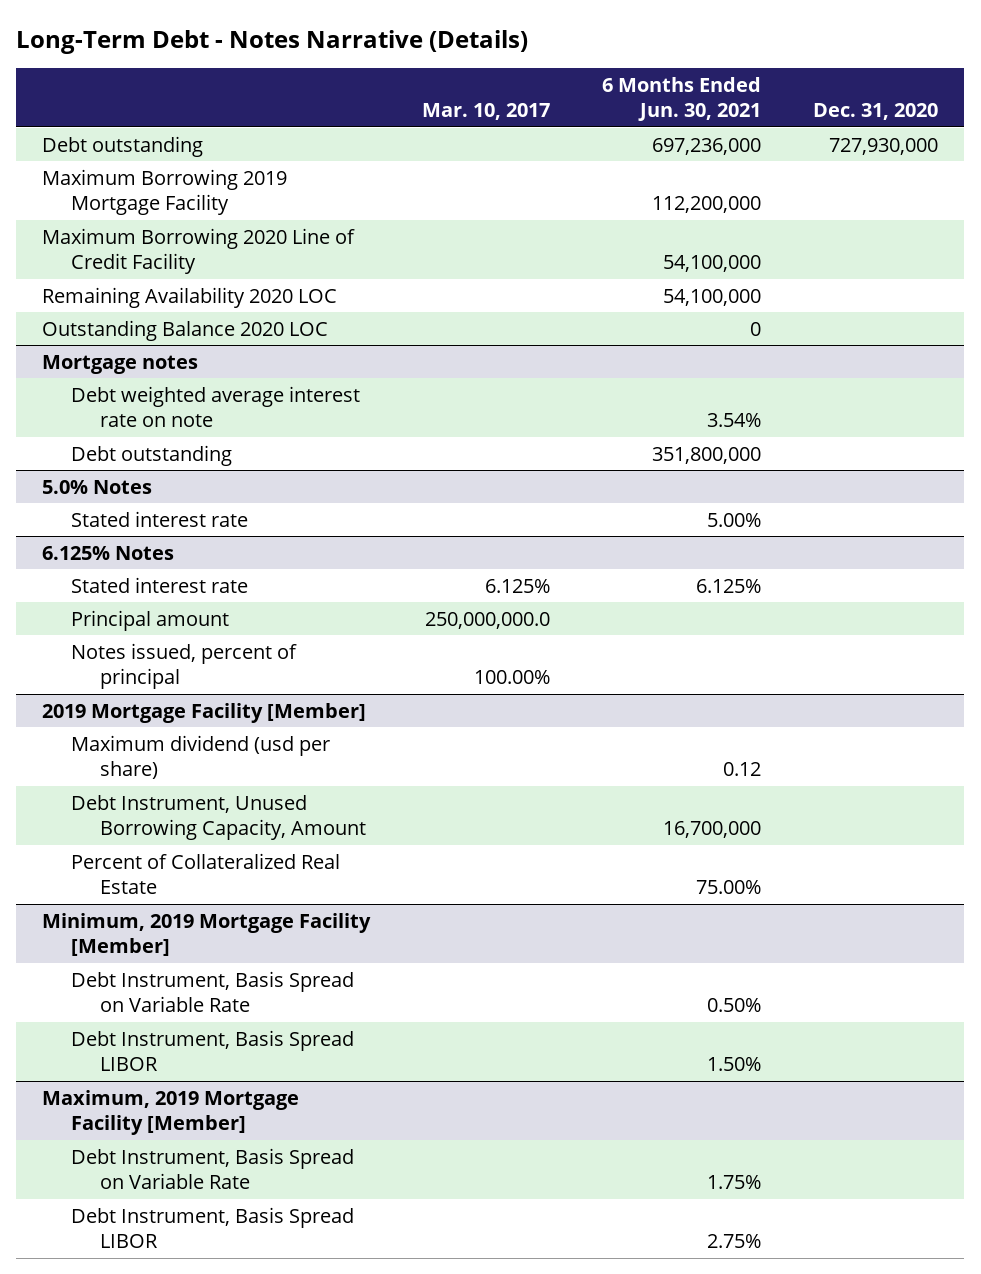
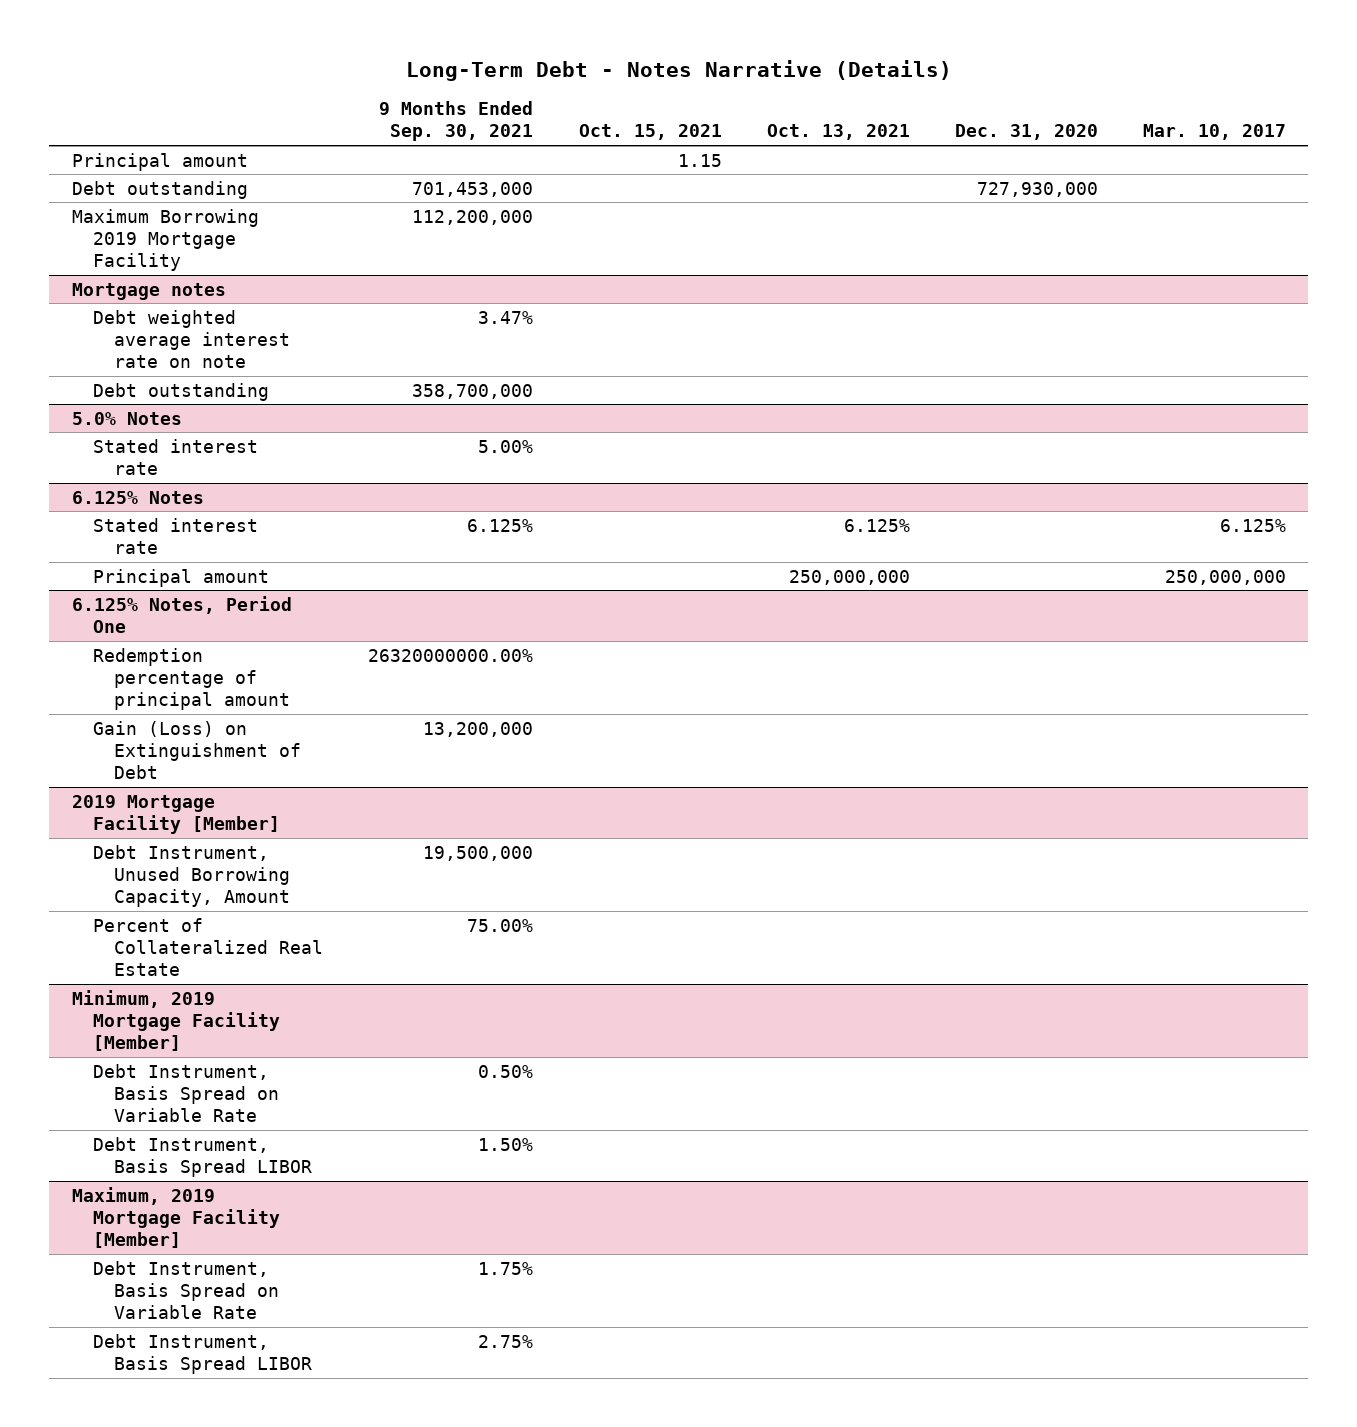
- | Mar. 10, 2017 | 6 Months Ended Jun. 30, 2021 | Dec. 31, 2020
+ | 9 Months Ended Sep. 30, 2021 | Oct. 15, 2021 | Oct. 13, 2021 | Dec. 31, 2020 | Mar. 10, 2017
+ Principal amount | | 1.15 | | |
- Maximum Borrowing 2020 Line of Credit Facility | | 54,100,000 |
- Remaining Availability 2020 LOC | | 54,100,000 |
- Outstanding Balance 2020 LOC | | 0 |
@ 6.125% Notes
- Principal amount | 250,000,000.0 | |
- Notes issued, percent of principal | 100.00% | |
+ Principal amount | | | 250,000,000 | | 250,000,000
+ 6.125% Notes, Period One
+ Redemption percentage of principal amount | 26320000000.00% | | | |
+ Gain (Loss) on Extinguishment of Debt | 13,200,000 | | | |
@ 2019 Mortgage Facility [Member]
- Maximum dividend (usd per share) | | 0.12 |

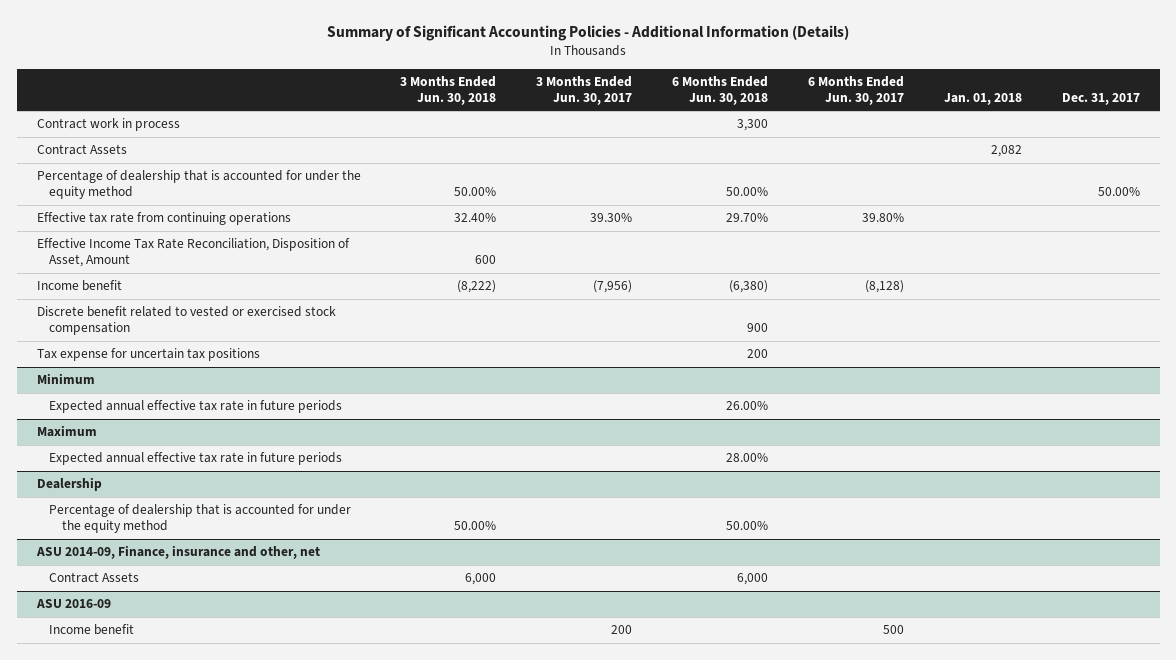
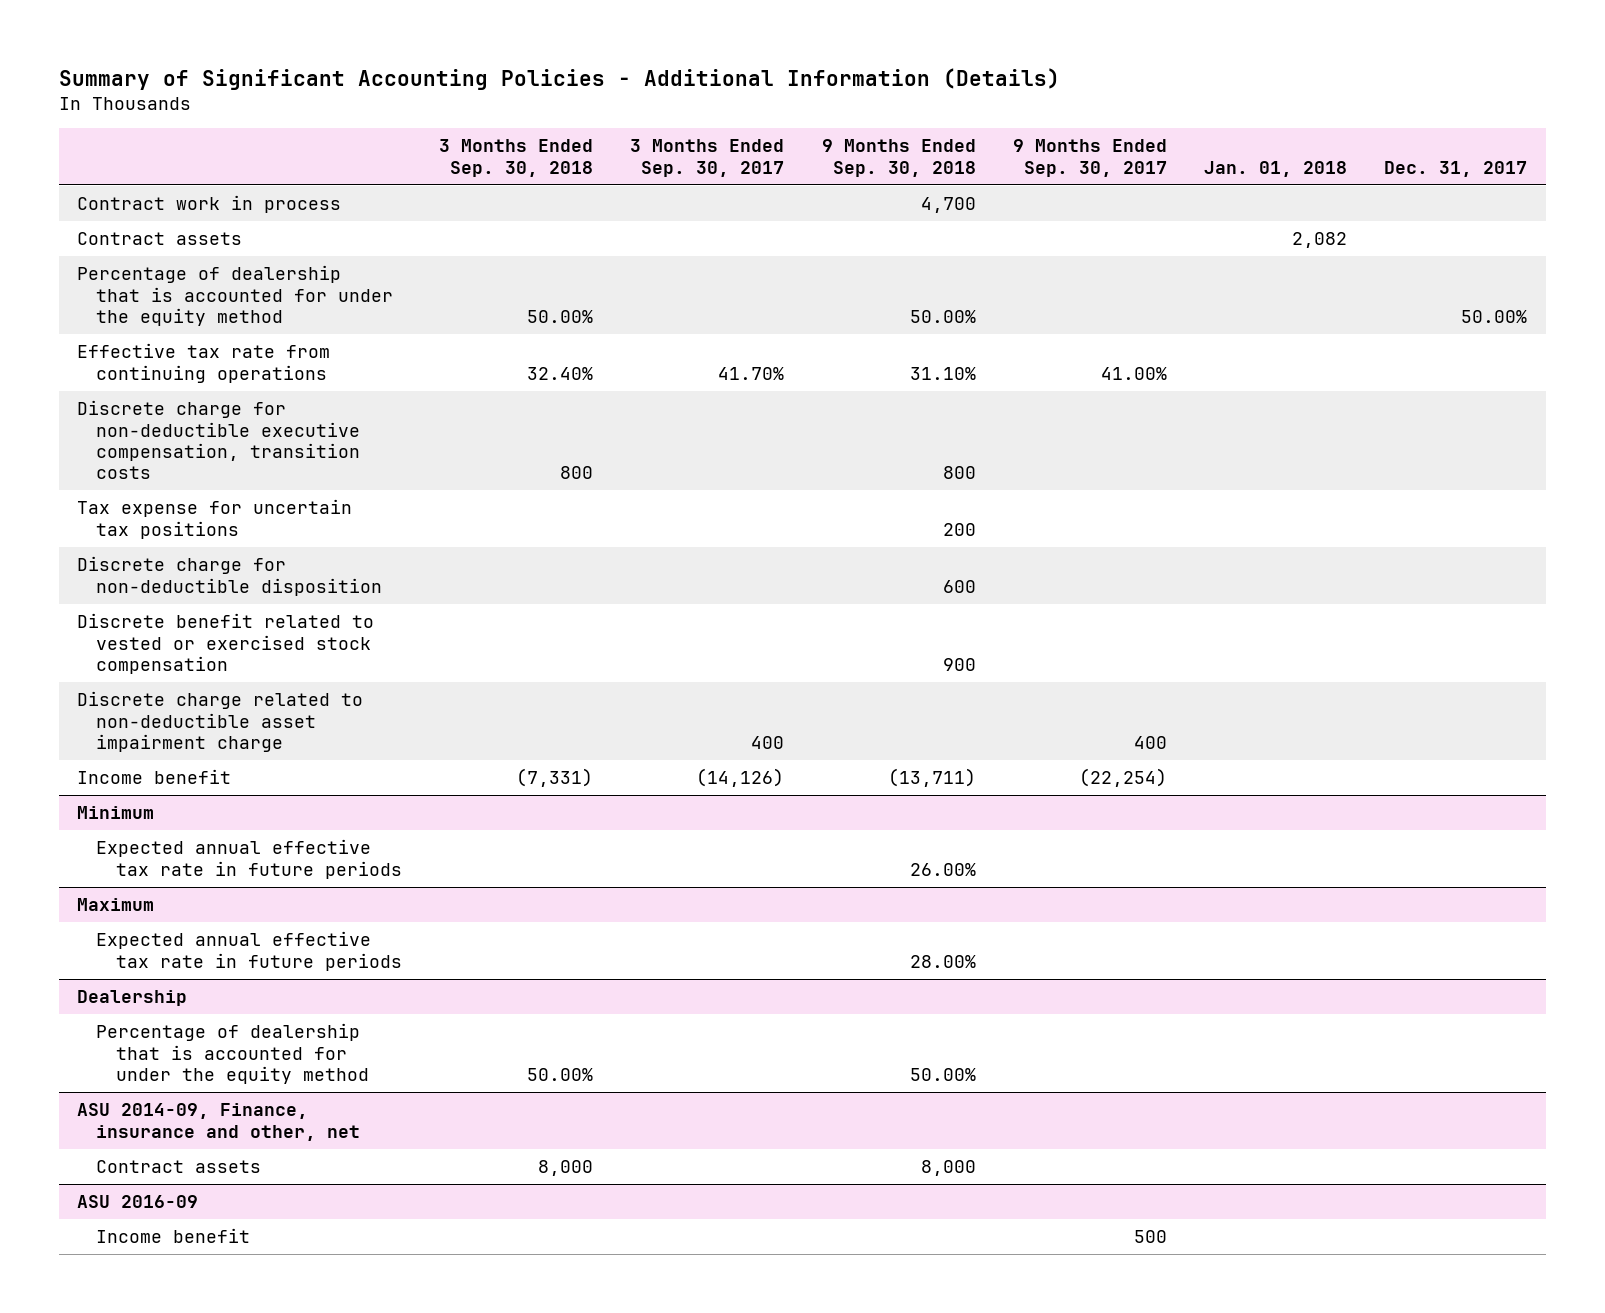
- | 3 Months Ended Jun. 30, 2018 | 3 Months Ended Jun. 30, 2017 | 6 Months Ended Jun. 30, 2018 | 6 Months Ended Jun. 30, 2017 | Jan. 01, 2018 | Dec. 31, 2017
+ | 3 Months Ended Sep. 30, 2018 | 3 Months Ended Sep. 30, 2017 | 9 Months Ended Sep. 30, 2018 | 9 Months Ended Sep. 30, 2017 | Jan. 01, 2018 | Dec. 31, 2017
- Contract Assets | | | | | 2,082 |
+ Contract assets | | | | | 2,082 |
- Effective Income Tax Rate Reconciliation, Disposition of Asset, Amount | 600 | | | | |
+ Discrete charge for non-deductible executive compensation, transition costs | 800 | | 800 | | |
+ Discrete charge for non-deductible disposition | | | 600 | | |
moved down: Discrete benefit related to vested or exercised stock compensation | | | 900 | | |
+ Discrete charge related to non-deductible asset impairment charge | | 400 | | 400 | |
moved down: Income benefit | (7,331) | (14,126) | (13,711) | (22,254) | |
@ ASU 2014-09, Finance, insurance and other, net
- Contract Assets | 6,000 | | 6,000 | | |
+ Contract assets | 8,000 | | 8,000 | | |

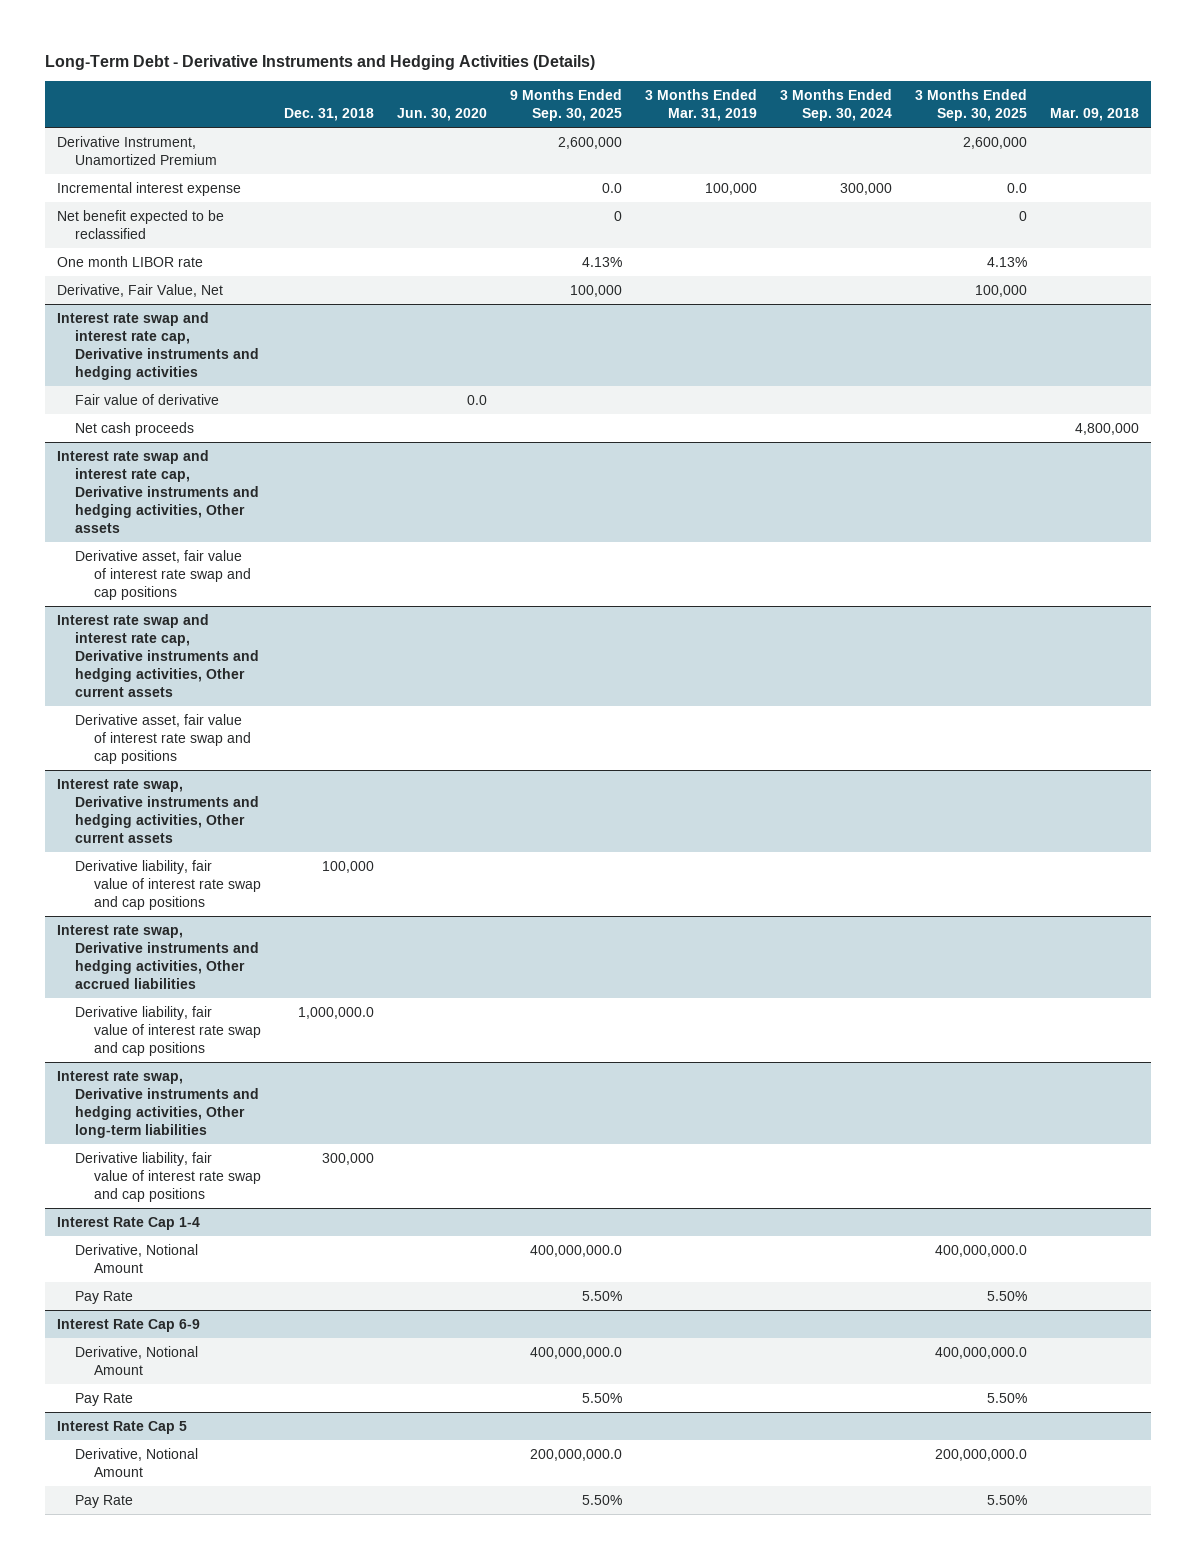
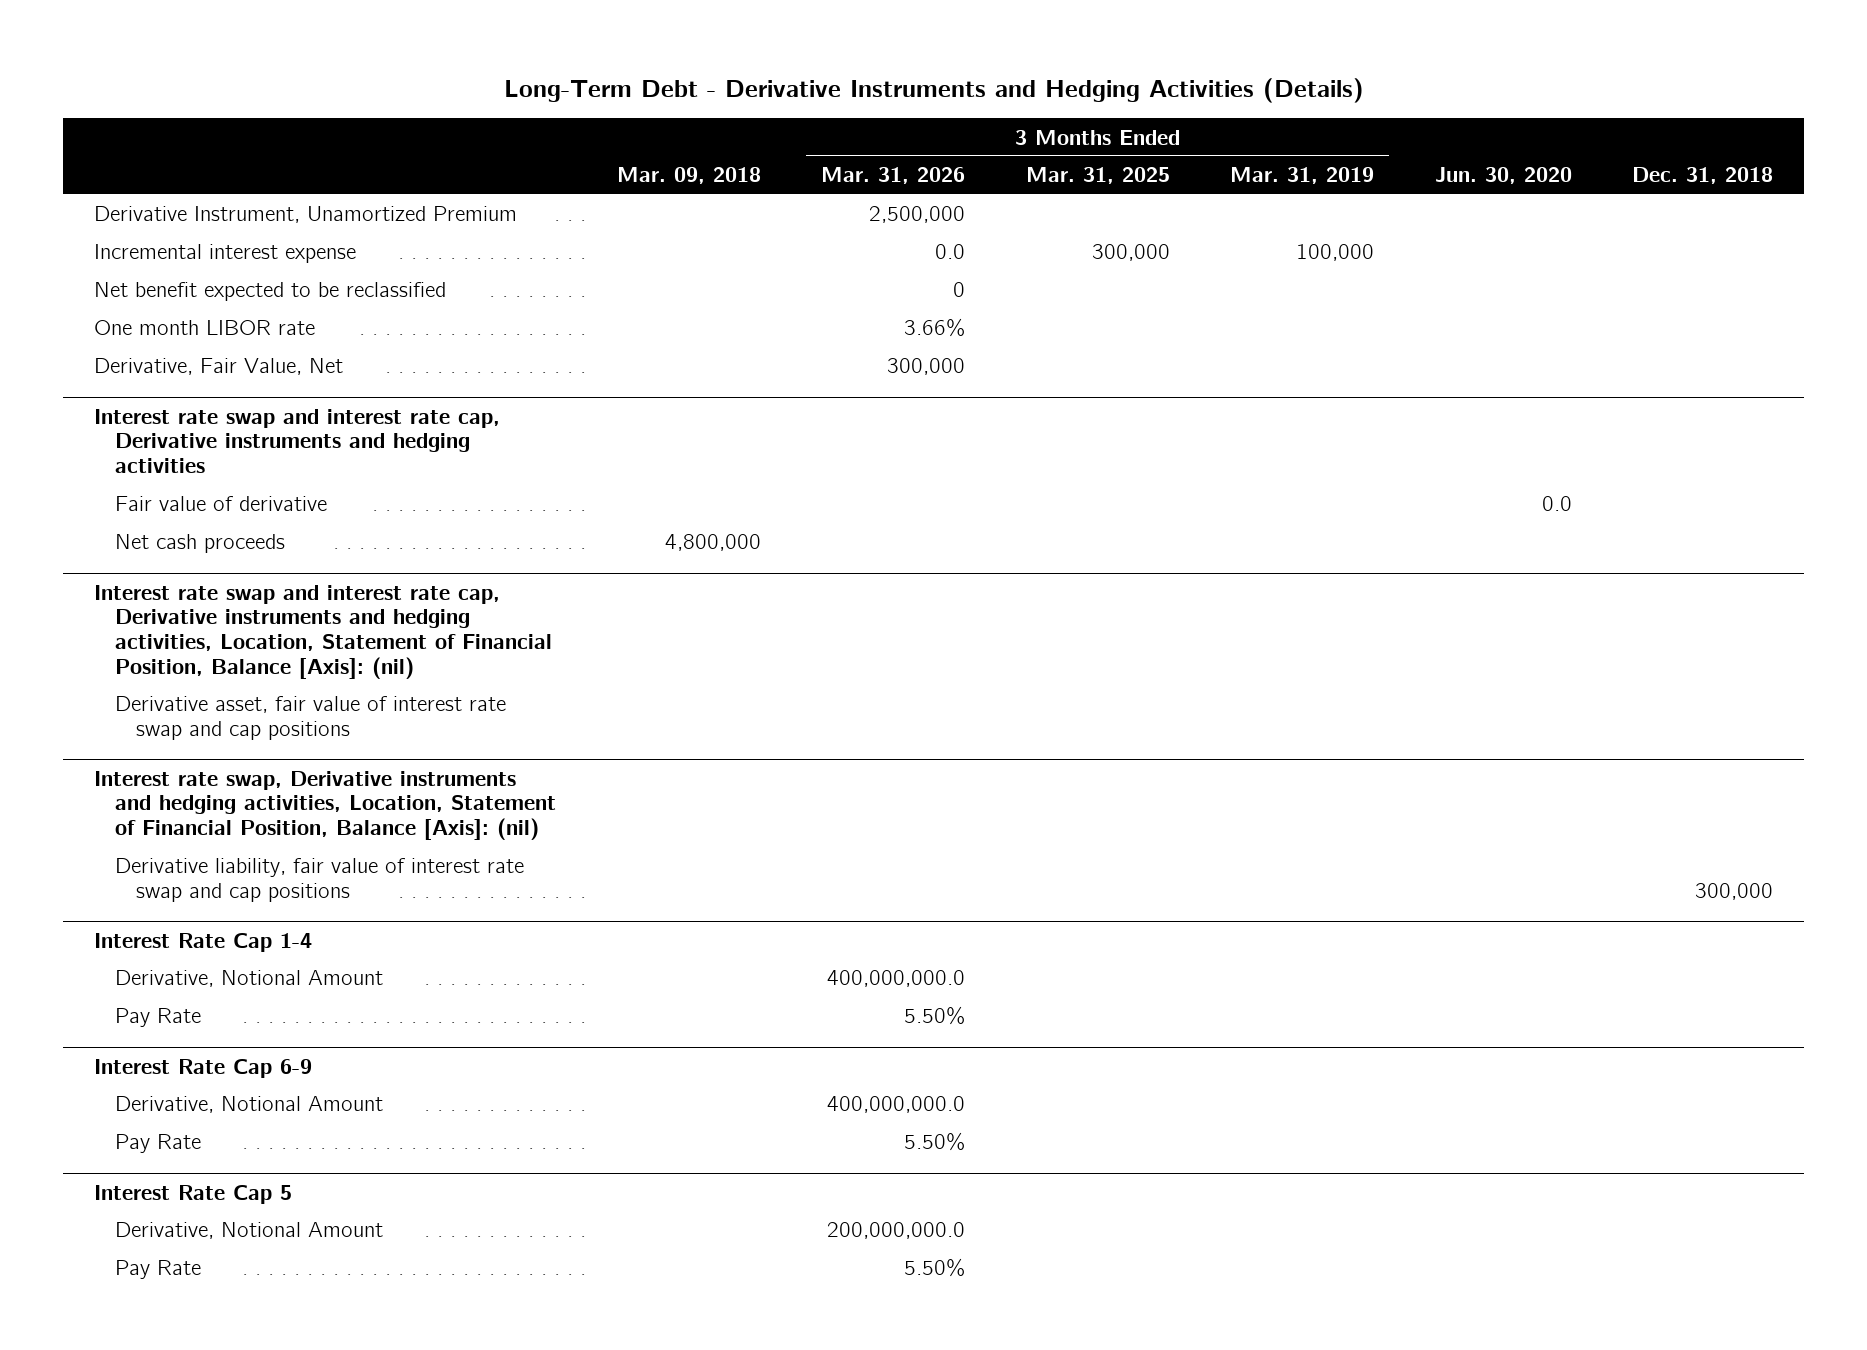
- | Dec. 31, 2018 | Jun. 30, 2020 | 9 Months Ended Sep. 30, 2025 | 3 Months Ended Mar. 31, 2019 | 3 Months Ended Sep. 30, 2024 | 3 Months Ended Sep. 30, 2025 | Mar. 09, 2018
+ | Mar. 09, 2018 | 3 Months Ended Mar. 31, 2026 | 3 Months Ended Mar. 31, 2025 | 3 Months Ended Mar. 31, 2019 | Jun. 30, 2020 | Dec. 31, 2018
- Interest rate swap and interest rate cap, Derivative instruments and hedging activities, Other assets
- Derivative asset, fair value of interest rate swap and cap positions
- Interest rate swap and interest rate cap, Derivative instruments and hedging activities, Other current assets
- Derivative asset, fair value of interest rate swap and cap positions
- Interest rate swap, Derivative instruments and hedging activities, Other current assets
- Derivative liability, fair value of interest rate swap and cap positions | 100,000 | | | | | |
- Interest rate swap, Derivative instruments and hedging activities, Other accrued liabilities
- Derivative liability, fair value of interest rate swap and cap positions | 1,000,000.0 | | | | | |
- Interest rate swap, Derivative instruments and hedging activities, Other long-term liabilities
+ Interest rate swap and interest rate cap, Derivative instruments and hedging activities, Location, Statement of Financial Position, Balance [Axis]: (nil)
+ Derivative asset, fair value of interest rate swap and cap positions
+ Interest rate swap, Derivative instruments and hedging activities, Location, Statement of Financial Position, Balance [Axis]: (nil)

